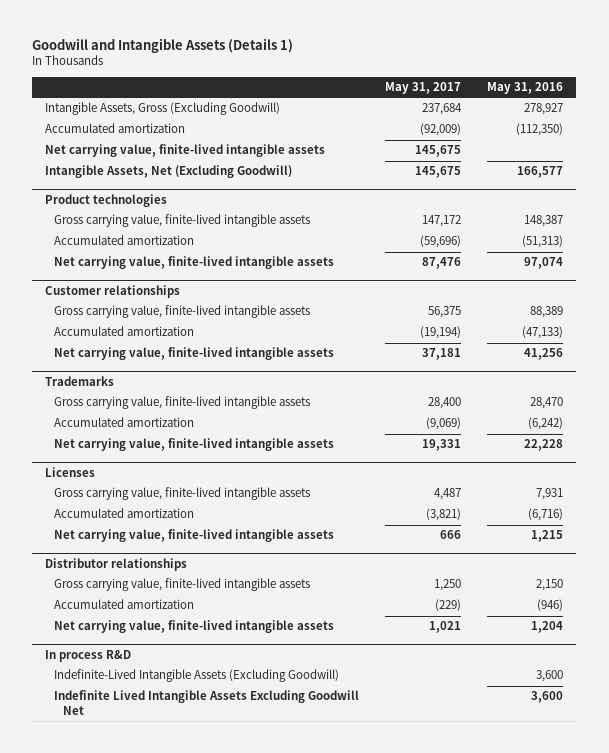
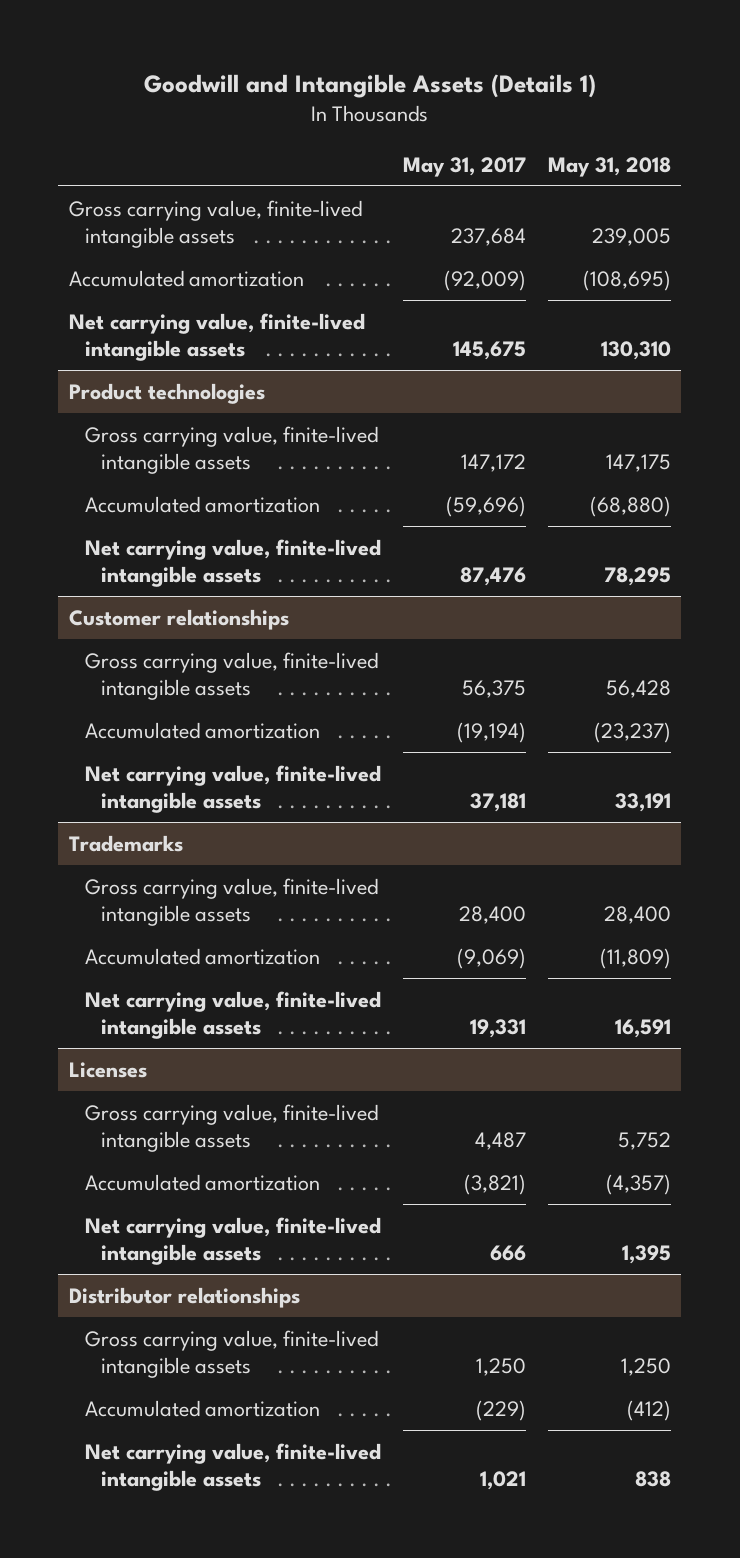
- | May 31, 2017 | May 31, 2016
+ | May 31, 2017 | May 31, 2018
- Intangible Assets, Gross (Excluding Goodwill) | 237,684 | 278,927
+ Gross carrying value, finite-lived intangible assets | 237,684 | 239,005
- Intangible Assets, Net (Excluding Goodwill) | 145,675 | 166,577
- In process R&D
- Indefinite-Lived Intangible Assets (Excluding Goodwill) | | 3,600
- Indefinite Lived Intangible Assets Excluding Goodwill Net | | 3,600

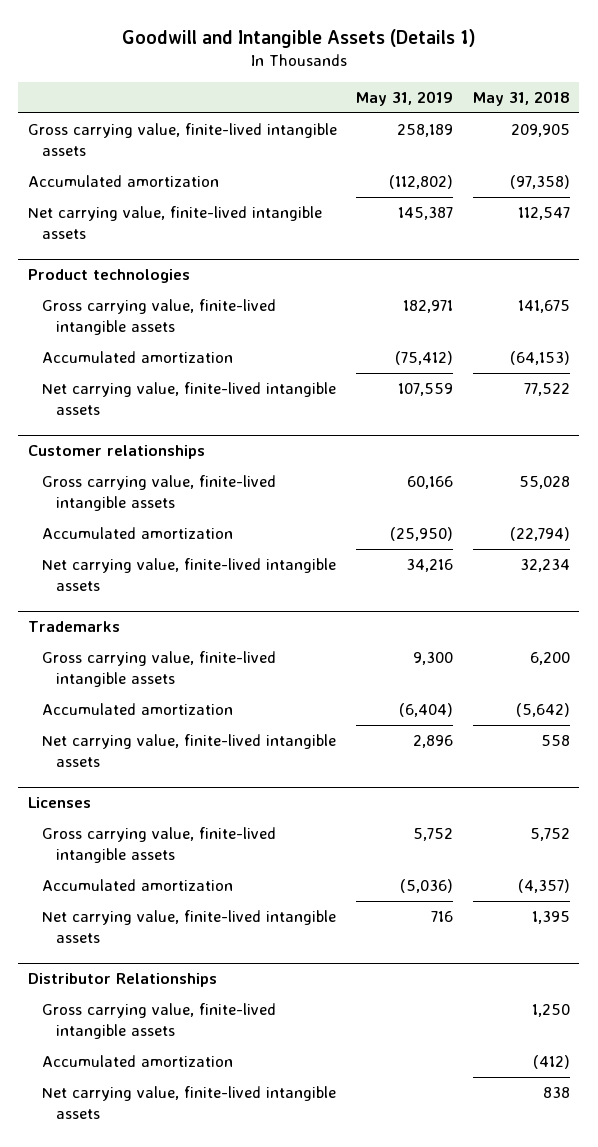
- | May 31, 2017 | May 31, 2018
+ | May 31, 2019 | May 31, 2018
- Gross carrying value, finite-lived intangible assets | 237,684 | 239,005
- Accumulated amortization | (92,009) | (108,695)
- Net carrying value, finite-lived intangible assets | 145,675 | 130,310
+ Gross carrying value, finite-lived intangible assets | 258,189 | 209,905
+ Accumulated amortization | (112,802) | (97,358)
+ Net carrying value, finite-lived intangible assets | 145,387 | 112,547
@ Product technologies
- Gross carrying value, finite-lived intangible assets | 147,172 | 147,175
- Accumulated amortization | (59,696) | (68,880)
- Net carrying value, finite-lived intangible assets | 87,476 | 78,295
+ Gross carrying value, finite-lived intangible assets | 182,971 | 141,675
+ Accumulated amortization | (75,412) | (64,153)
+ Net carrying value, finite-lived intangible assets | 107,559 | 77,522
@ Customer relationships
- Gross carrying value, finite-lived intangible assets | 56,375 | 56,428
- Accumulated amortization | (19,194) | (23,237)
- Net carrying value, finite-lived intangible assets | 37,181 | 33,191
+ Gross carrying value, finite-lived intangible assets | 60,166 | 55,028
+ Accumulated amortization | (25,950) | (22,794)
+ Net carrying value, finite-lived intangible assets | 34,216 | 32,234
@ Trademarks
- Gross carrying value, finite-lived intangible assets | 28,400 | 28,400
- Accumulated amortization | (9,069) | (11,809)
- Net carrying value, finite-lived intangible assets | 19,331 | 16,591
+ Gross carrying value, finite-lived intangible assets | 9,300 | 6,200
+ Accumulated amortization | (6,404) | (5,642)
+ Net carrying value, finite-lived intangible assets | 2,896 | 558
- Distributor relationships
+ Distributor Relationships

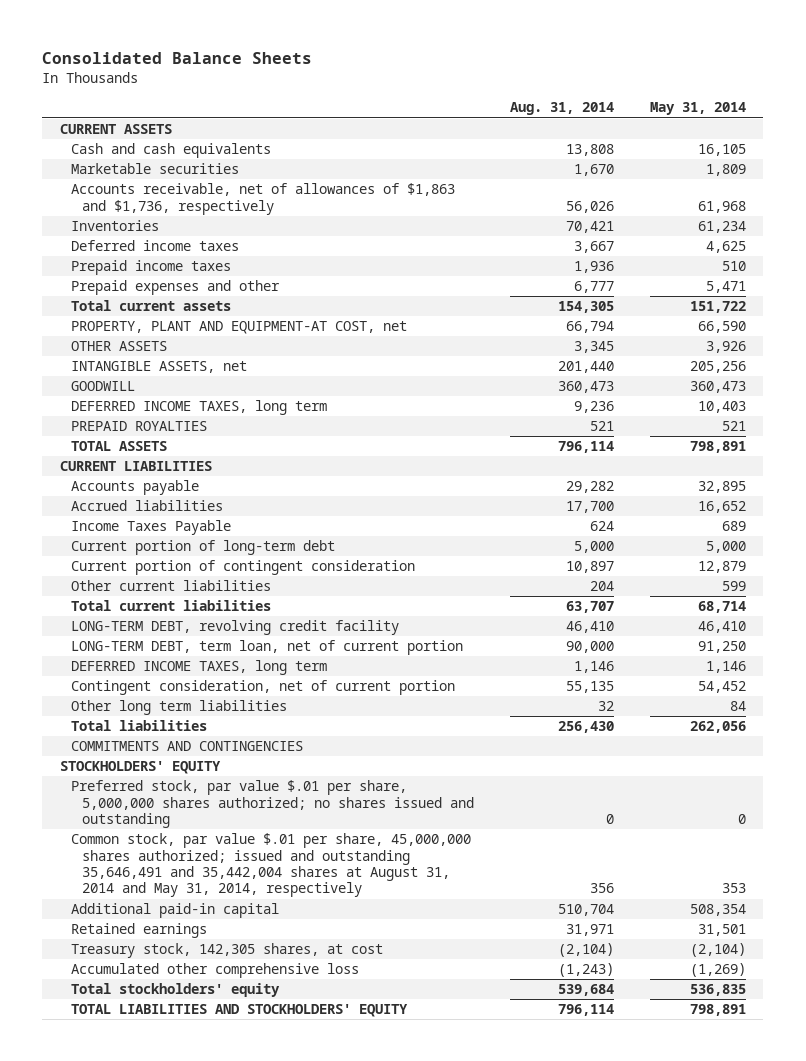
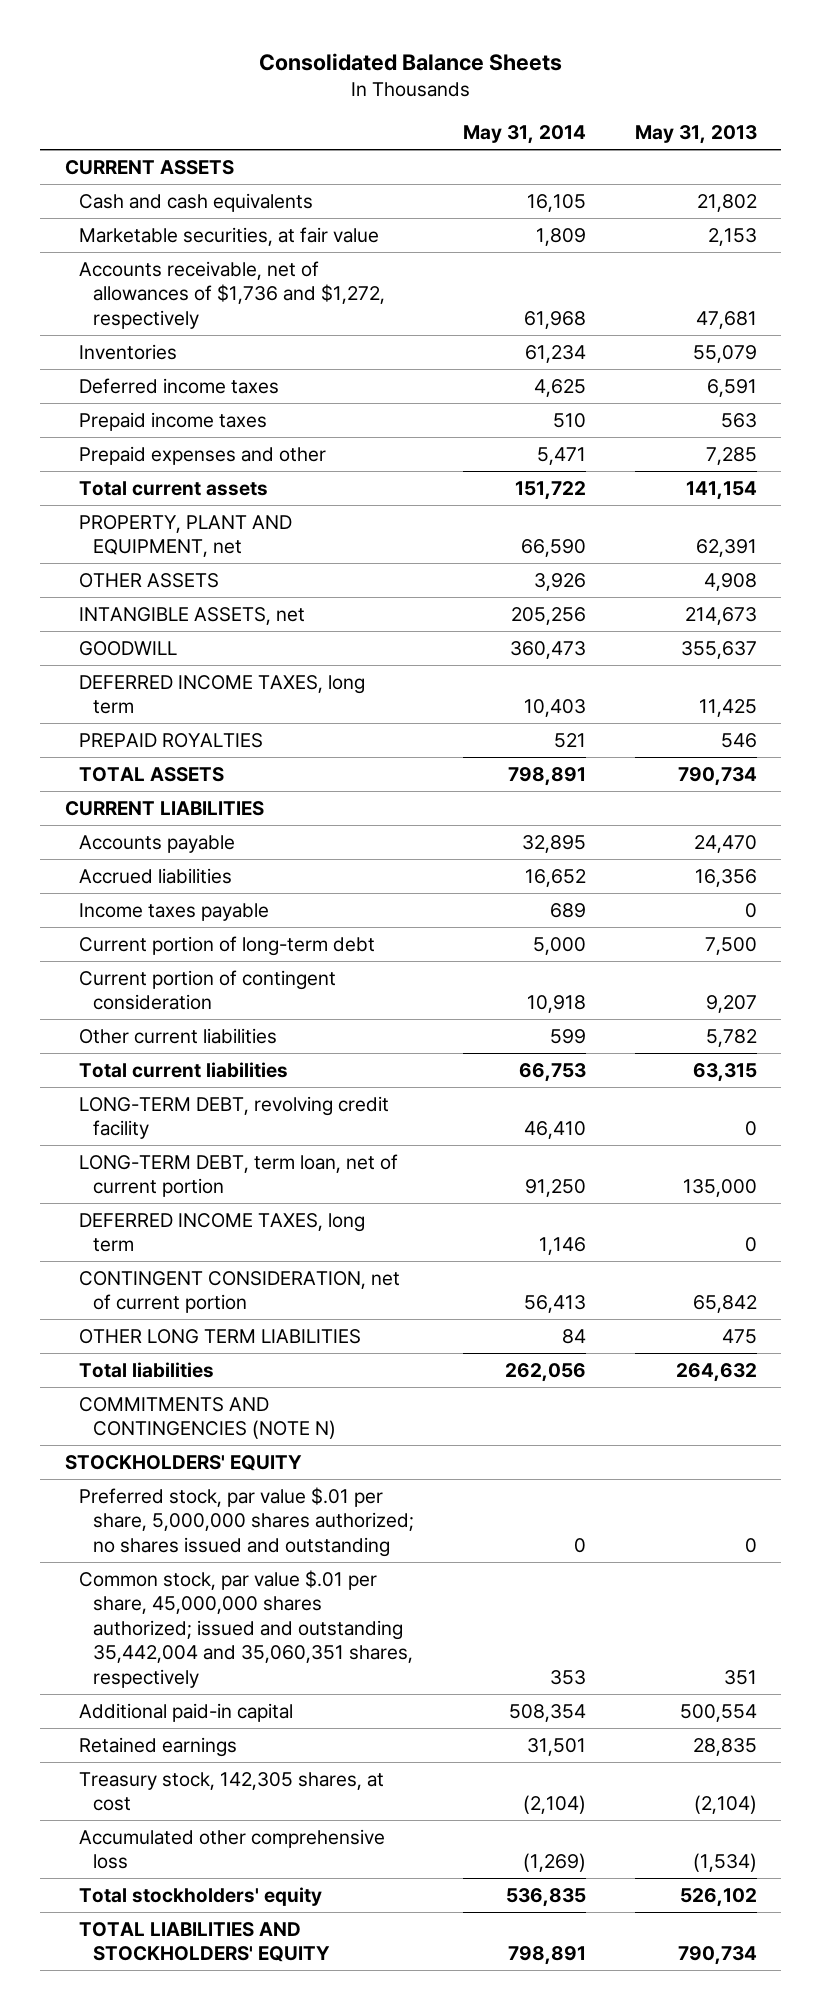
- | Aug. 31, 2014 | May 31, 2014
+ | May 31, 2014 | May 31, 2013
- Marketable securities | 1,670 | 1,809
- Accounts receivable, net of allowances of $1,863 and $1,736, respectively | 56,026 | 61,968
+ Marketable securities, at fair value | 1,809 | 2,153
+ Accounts receivable, net of allowances of $1,736 and $1,272, respectively | 61,968 | 47,681
- PROPERTY, PLANT AND EQUIPMENT-AT COST, net | 66,794 | 66,590
+ PROPERTY, PLANT AND EQUIPMENT, net | 66,590 | 62,391
- Income Taxes Payable | 624 | 689
+ Income taxes payable | 689 | 0
- Current portion of contingent consideration | 10,897 | 12,879
+ Current portion of contingent consideration | 10,918 | 9,207
- Total current liabilities | 63,707 | 68,714
+ Total current liabilities | 66,753 | 63,315
- Contingent consideration, net of current portion | 55,135 | 54,452
- Other long term liabilities | 32 | 84
+ CONTINGENT CONSIDERATION, net of current portion | 56,413 | 65,842
+ OTHER LONG TERM LIABILITIES | 84 | 475
- COMMITMENTS AND CONTINGENCIES
+ COMMITMENTS AND CONTINGENCIES (NOTE N)
- Common stock, par value $.01 per share, 45,000,000 shares authorized; issued and outstanding 35,646,491 and 35,442,004 shares at August 31, 2014 and May 31, 2014, respectively | 356 | 353
+ Common stock, par value $.01 per share, 45,000,000 shares authorized; issued and outstanding 35,442,004 and 35,060,351 shares, respectively | 353 | 351

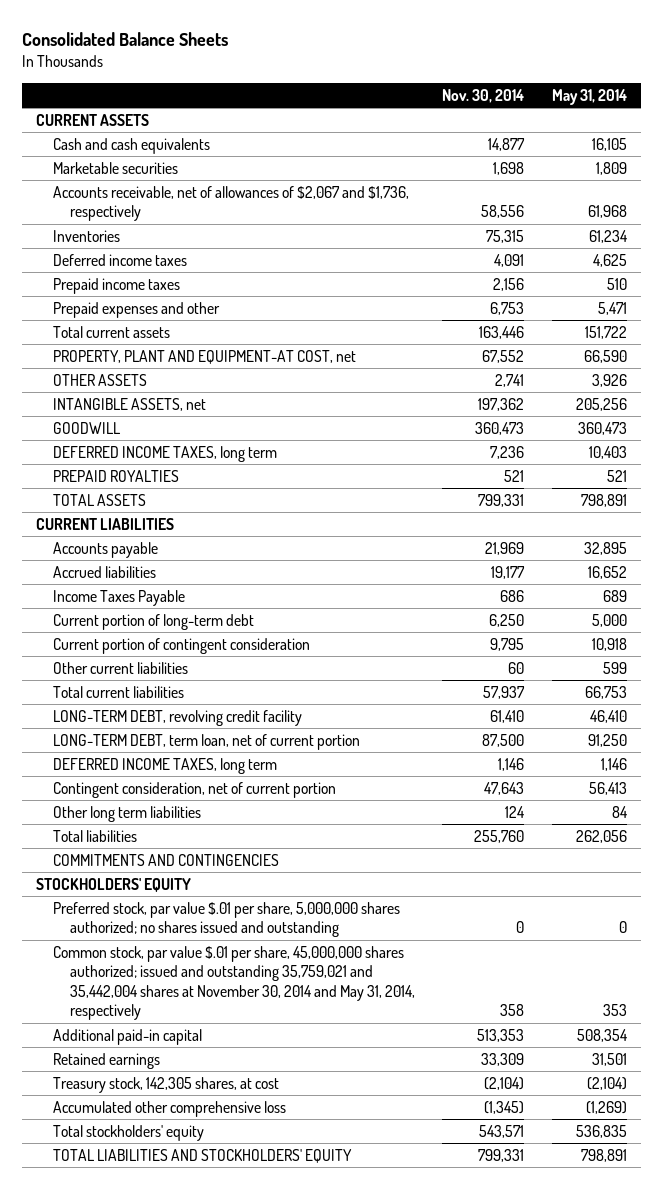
- | May 31, 2014 | May 31, 2013
+ | Nov. 30, 2014 | May 31, 2014
- Marketable securities, at fair value | 1,809 | 2,153
- Accounts receivable, net of allowances of $1,736 and $1,272, respectively | 61,968 | 47,681
+ Marketable securities | 1,698 | 1,809
+ Accounts receivable, net of allowances of $2,067 and $1,736, respectively | 58,556 | 61,968
- PROPERTY, PLANT AND EQUIPMENT, net | 66,590 | 62,391
+ PROPERTY, PLANT AND EQUIPMENT-AT COST, net | 67,552 | 66,590
- Income taxes payable | 689 | 0
+ Income Taxes Payable | 686 | 689
- CONTINGENT CONSIDERATION, net of current portion | 56,413 | 65,842
- OTHER LONG TERM LIABILITIES | 84 | 475
+ Contingent consideration, net of current portion | 47,643 | 56,413
+ Other long term liabilities | 124 | 84
- COMMITMENTS AND CONTINGENCIES (NOTE N)
+ COMMITMENTS AND CONTINGENCIES
- Common stock, par value $.01 per share, 45,000,000 shares authorized; issued and outstanding 35,442,004 and 35,060,351 shares, respectively | 353 | 351
+ Common stock, par value $.01 per share, 45,000,000 shares authorized; issued and outstanding 35,759,021 and 35,442,004 shares at November 30, 2014 and May 31, 2014, respectively | 358 | 353

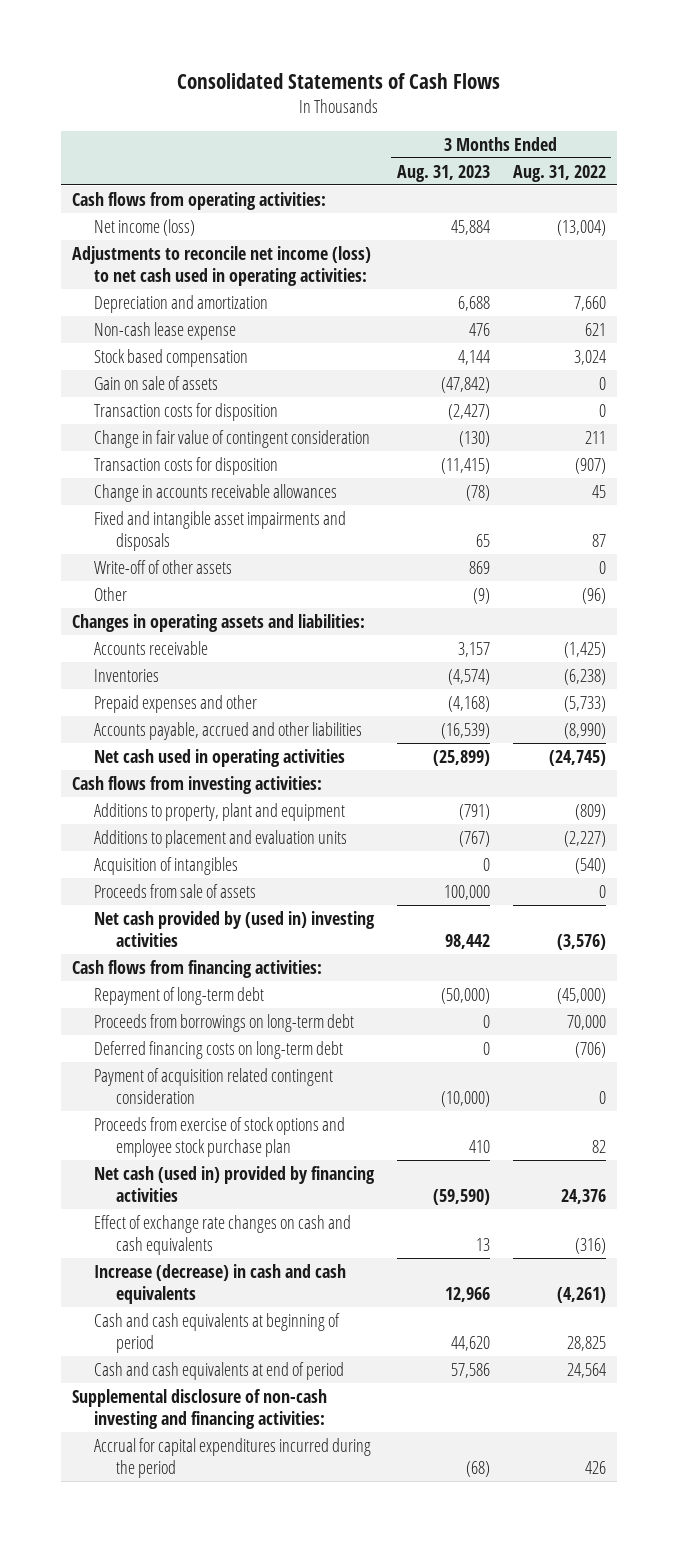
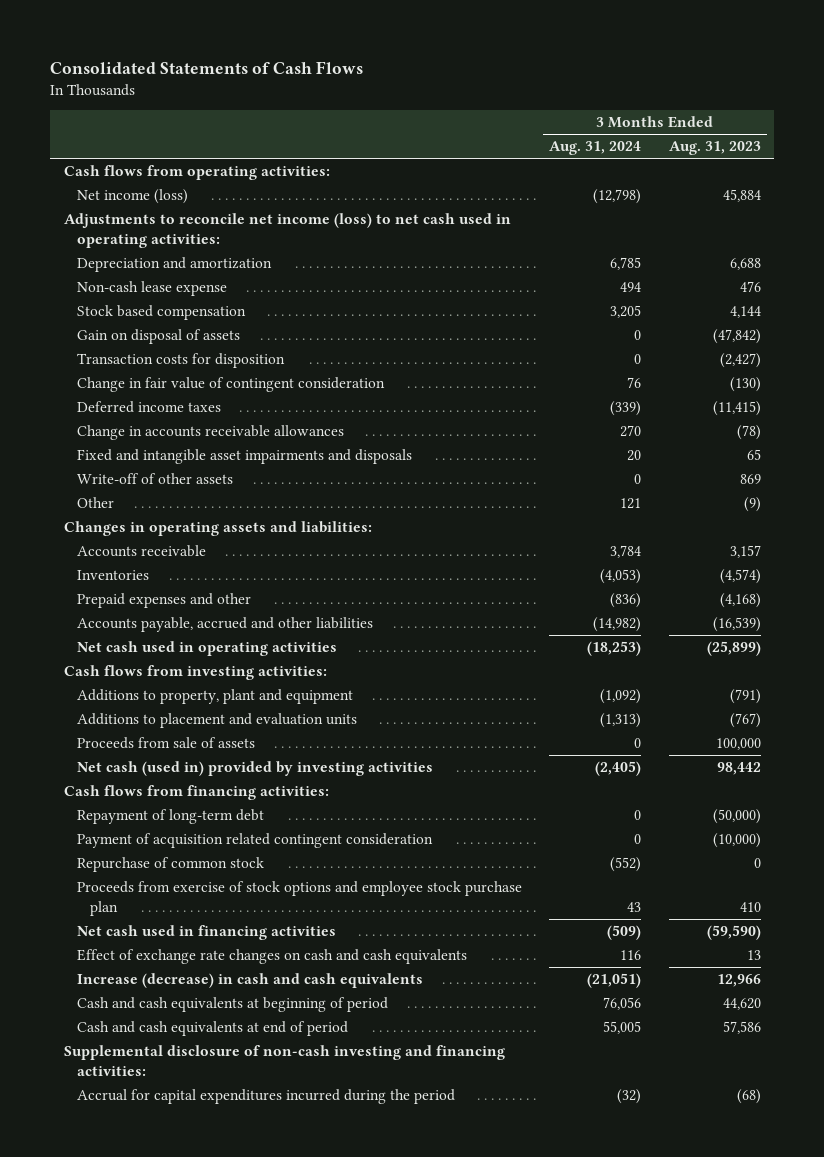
- | 3 Months Ended Aug. 31, 2023 | 3 Months Ended Aug. 31, 2022
+ | 3 Months Ended Aug. 31, 2024 | 3 Months Ended Aug. 31, 2023
- Gain on sale of assets | (47,842) | 0
+ Gain on disposal of assets | 0 | (47,842)
- Transaction costs for disposition | (11,415) | (907)
+ Deferred income taxes | (339) | (11,415)
- Acquisition of intangibles | 0 | (540)
- Net cash provided by (used in) investing activities | 98,442 | (3,576)
+ Net cash (used in) provided by investing activities | (2,405) | 98,442
- Proceeds from borrowings on long-term debt | 0 | 70,000
- Deferred financing costs on long-term debt | 0 | (706)
+ Repurchase of common stock | (552) | 0
- Net cash (used in) provided by financing activities | (59,590) | 24,376
+ Net cash used in financing activities | (509) | (59,590)

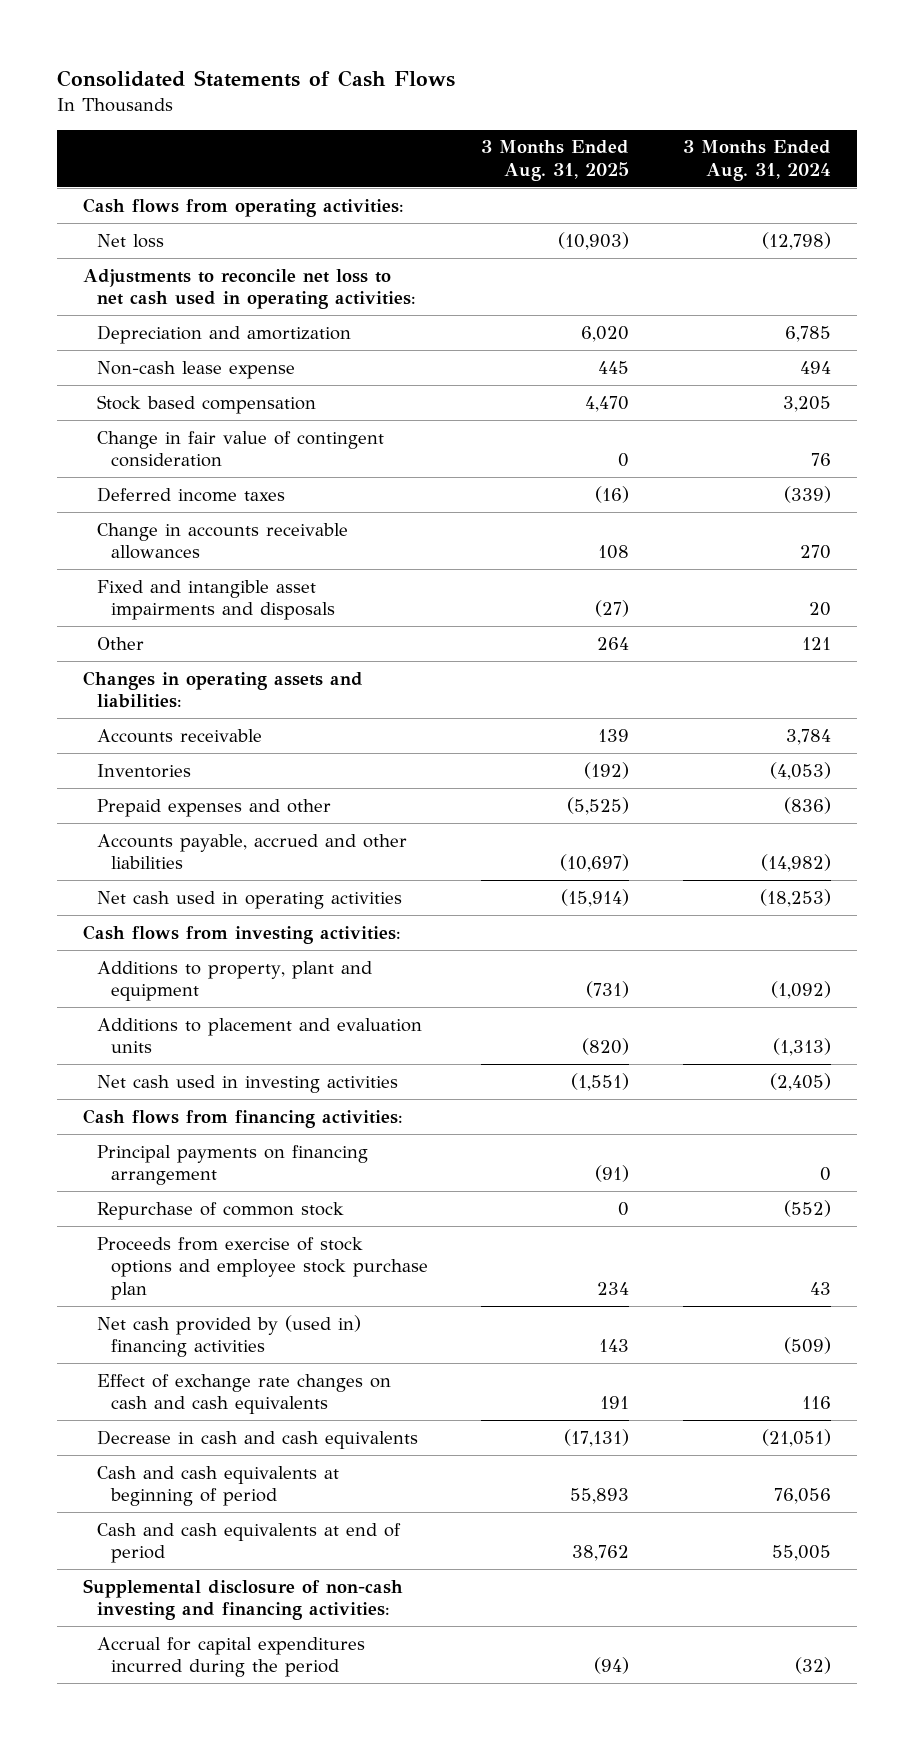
- | 3 Months Ended Aug. 31, 2024 | 3 Months Ended Aug. 31, 2023
+ | 3 Months Ended Aug. 31, 2025 | 3 Months Ended Aug. 31, 2024
- Net income (loss) | (12,798) | 45,884
- Adjustments to reconcile net income (loss) to net cash used in operating activities:
+ Net loss | (10,903) | (12,798)
+ Adjustments to reconcile net loss to net cash used in operating activities:
- Gain on disposal of assets | 0 | (47,842)
- Transaction costs for disposition | 0 | (2,427)
- Write-off of other assets | 0 | 869
- Proceeds from sale of assets | 0 | 100,000
- Net cash (used in) provided by investing activities | (2,405) | 98,442
+ Net cash used in investing activities | (1,551) | (2,405)
- Repayment of long-term debt | 0 | (50,000)
- Payment of acquisition related contingent consideration | 0 | (10,000)
+ Principal payments on financing arrangement | (91) | 0
- Net cash used in financing activities | (509) | (59,590)
+ Net cash provided by (used in) financing activities | 143 | (509)
- Increase (decrease) in cash and cash equivalents | (21,051) | 12,966
+ Decrease in cash and cash equivalents | (17,131) | (21,051)

